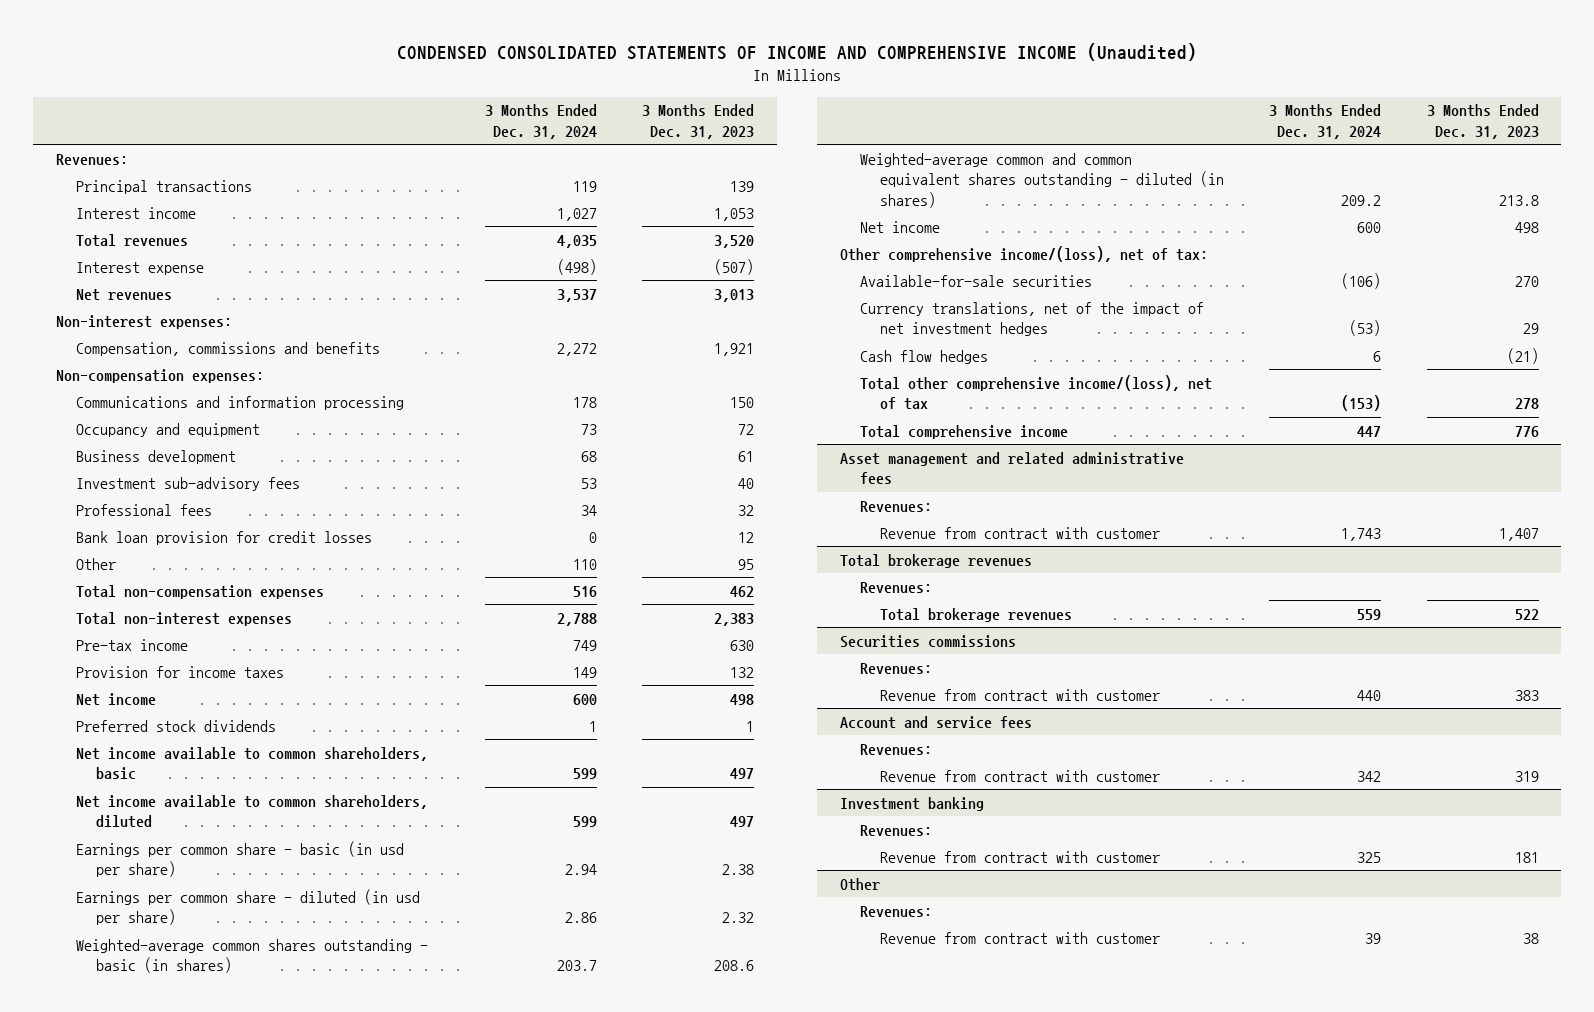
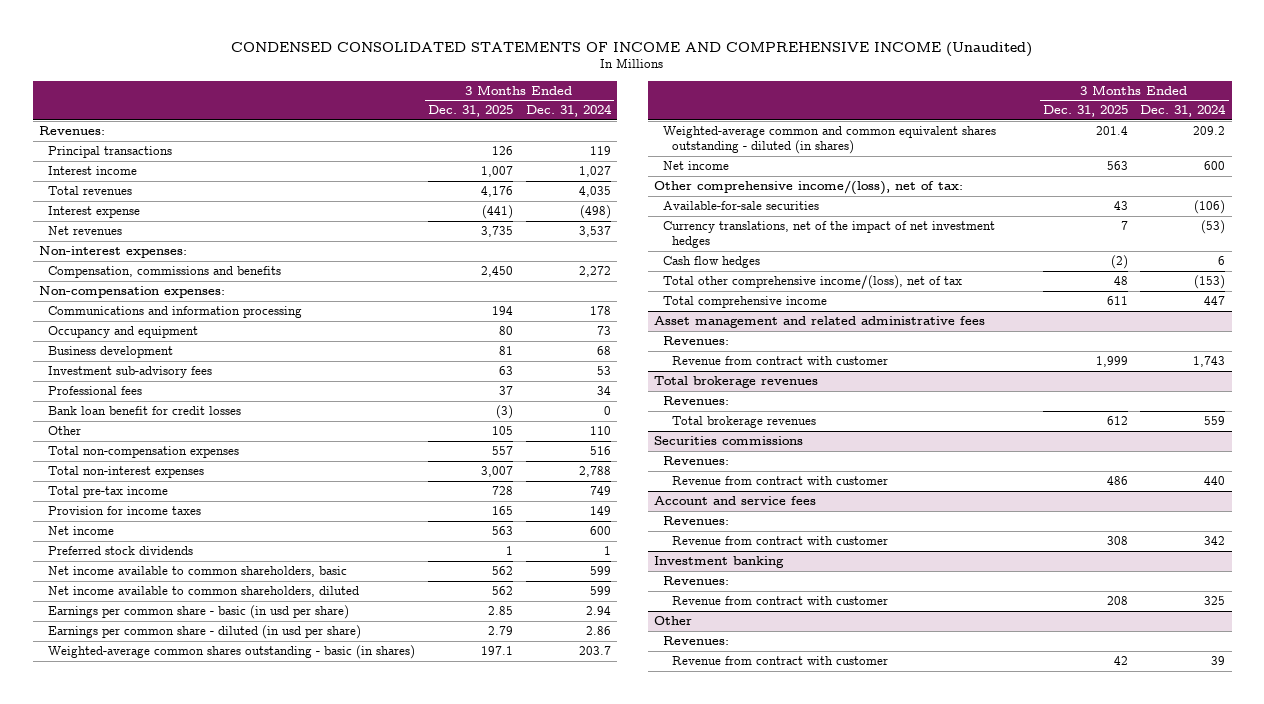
- | 3 Months Ended Dec. 31, 2024 | 3 Months Ended Dec. 31, 2023
+ | 3 Months Ended Dec. 31, 2025 | 3 Months Ended Dec. 31, 2024
- Bank loan provision for credit losses | 0 | 12
+ Bank loan benefit for credit losses | (3) | 0
- Pre-tax income | 749 | 630
+ Total pre-tax income | 728 | 749

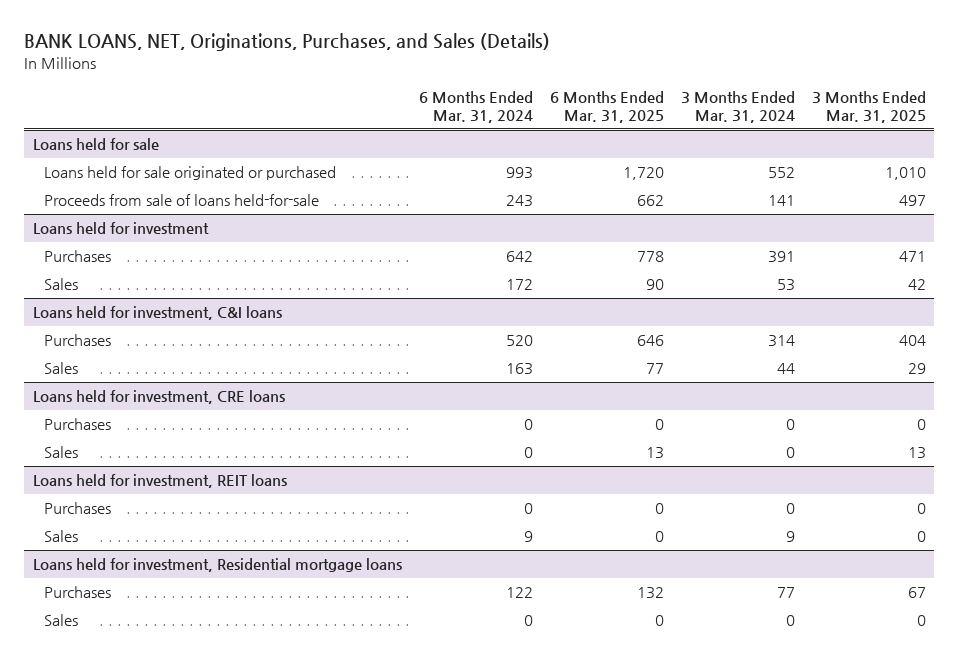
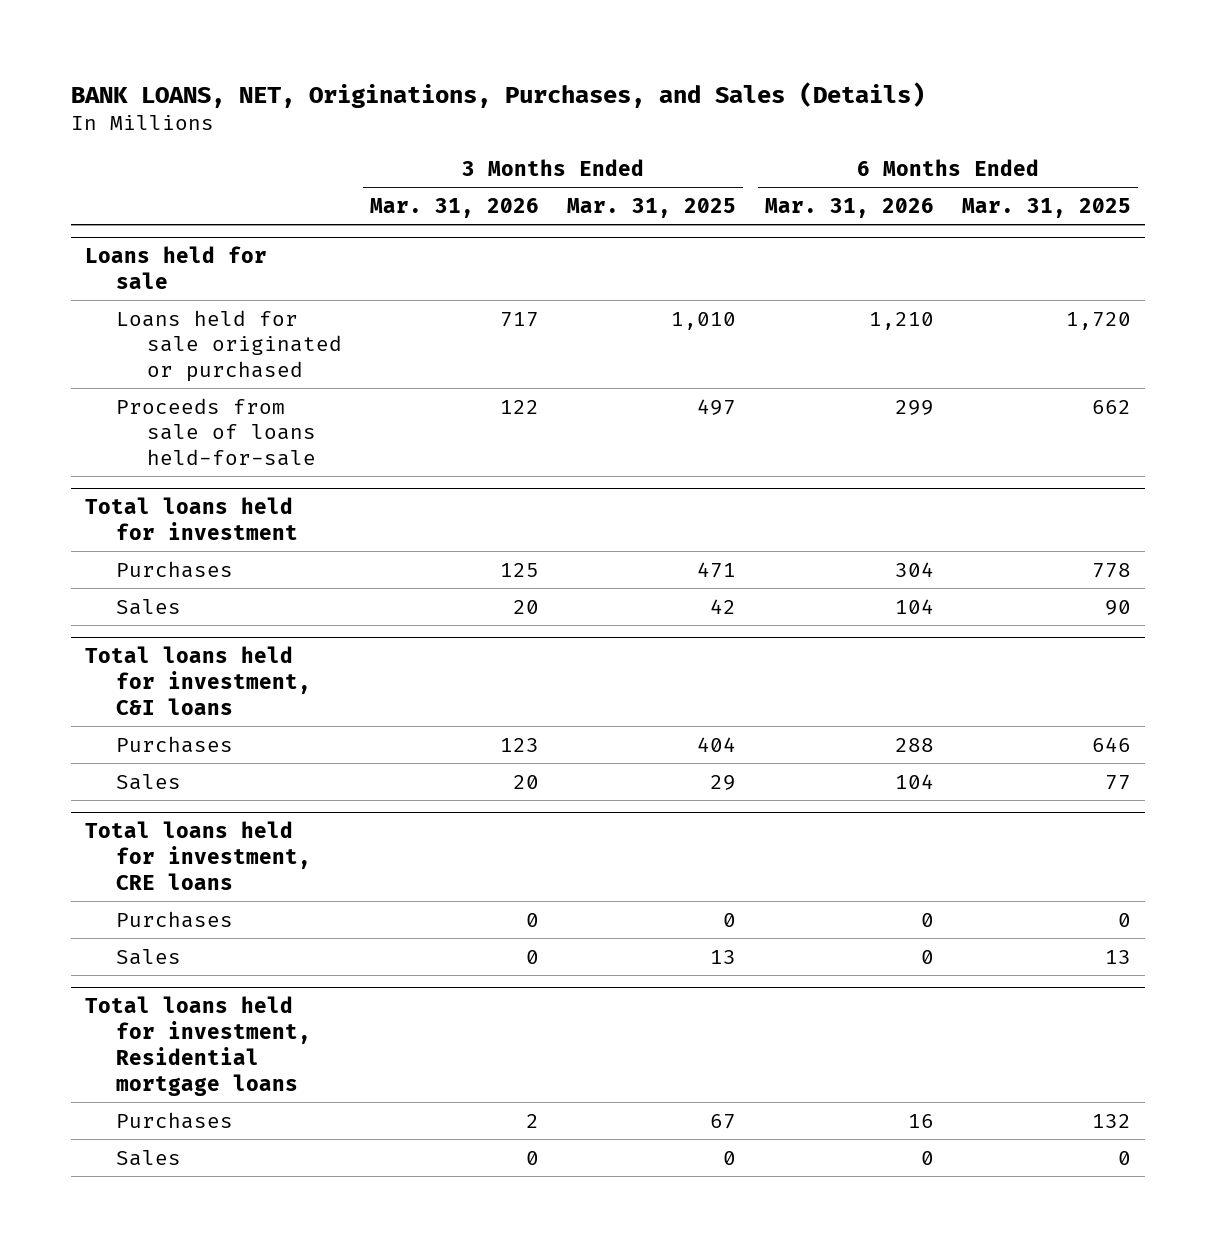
- | 6 Months Ended Mar. 31, 2024 | 6 Months Ended Mar. 31, 2025 | 3 Months Ended Mar. 31, 2024 | 3 Months Ended Mar. 31, 2025
+ | 3 Months Ended Mar. 31, 2026 | 3 Months Ended Mar. 31, 2025 | 6 Months Ended Mar. 31, 2026 | 6 Months Ended Mar. 31, 2025
- Loans held for investment
+ Total loans held for investment
- Loans held for investment, C&I loans
+ Total loans held for investment, C&I loans
- Loans held for investment, CRE loans
+ Total loans held for investment, CRE loans
- Loans held for investment, REIT loans
- Purchases | 0 | 0 | 0 | 0
- Sales | 9 | 0 | 9 | 0
- Loans held for investment, Residential mortgage loans
+ Total loans held for investment, Residential mortgage loans

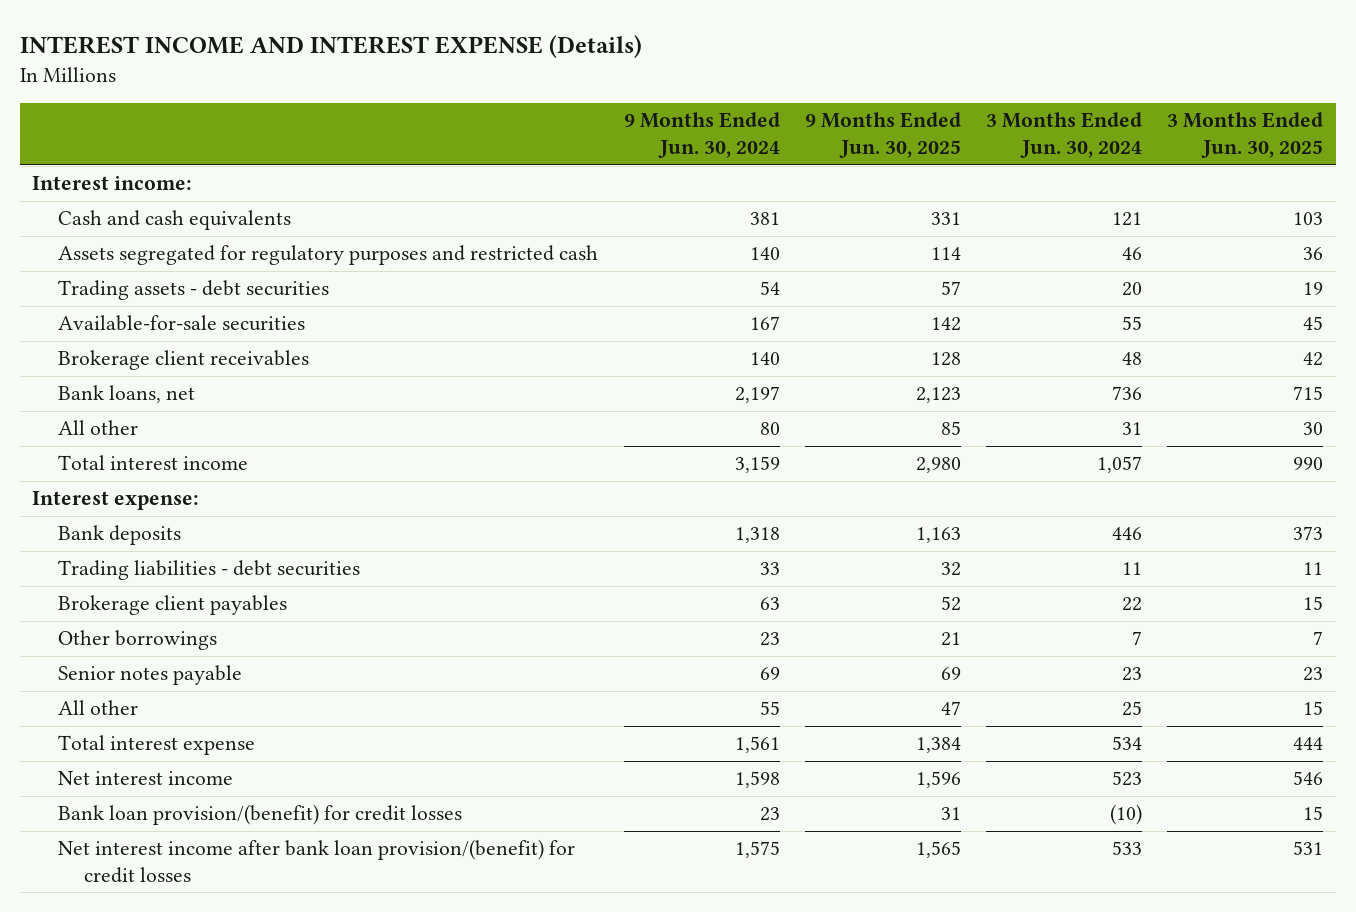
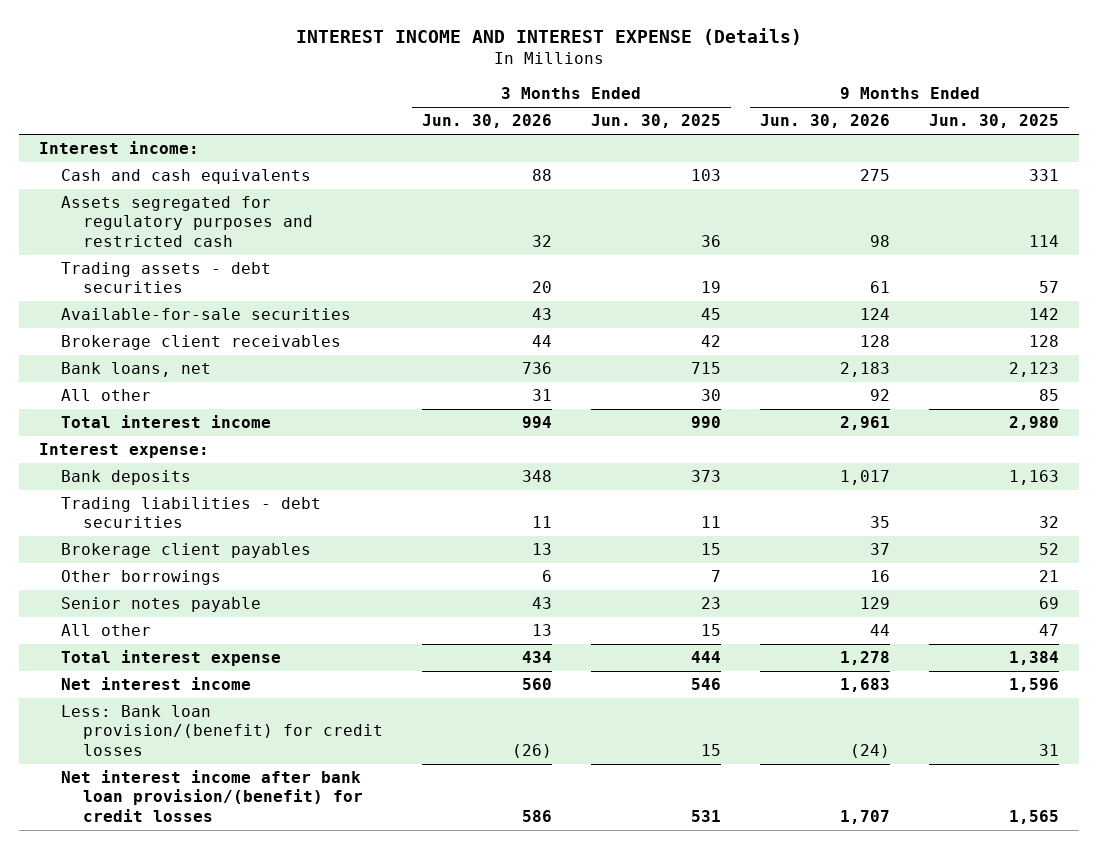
- | 9 Months Ended Jun. 30, 2024 | 9 Months Ended Jun. 30, 2025 | 3 Months Ended Jun. 30, 2024 | 3 Months Ended Jun. 30, 2025
+ | 3 Months Ended Jun. 30, 2026 | 3 Months Ended Jun. 30, 2025 | 9 Months Ended Jun. 30, 2026 | 9 Months Ended Jun. 30, 2025
- Bank loan provision/(benefit) for credit losses | 23 | 31 | (10) | 15
+ Less: Bank loan provision/(benefit) for credit losses | (26) | 15 | (24) | 31

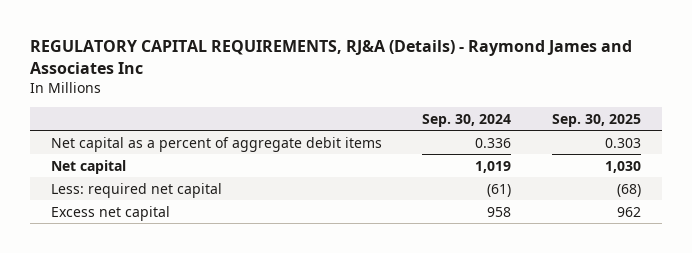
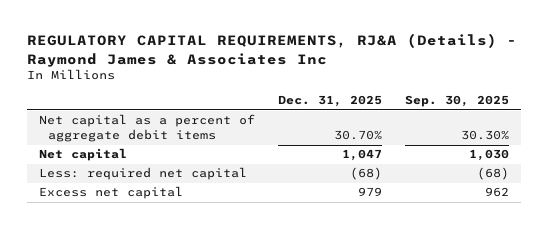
- REGULATORY CAPITAL REQUIREMENTS, RJ&A (Details) - Raymond James and Associates Inc
+ REGULATORY CAPITAL REQUIREMENTS, RJ&A (Details) - Raymond James & Associates Inc
- | Sep. 30, 2024 | Sep. 30, 2025
+ | Dec. 31, 2025 | Sep. 30, 2025
- Net capital as a percent of aggregate debit items | 0.336 | 0.303
+ Net capital as a percent of aggregate debit items | 30.70% | 30.30%

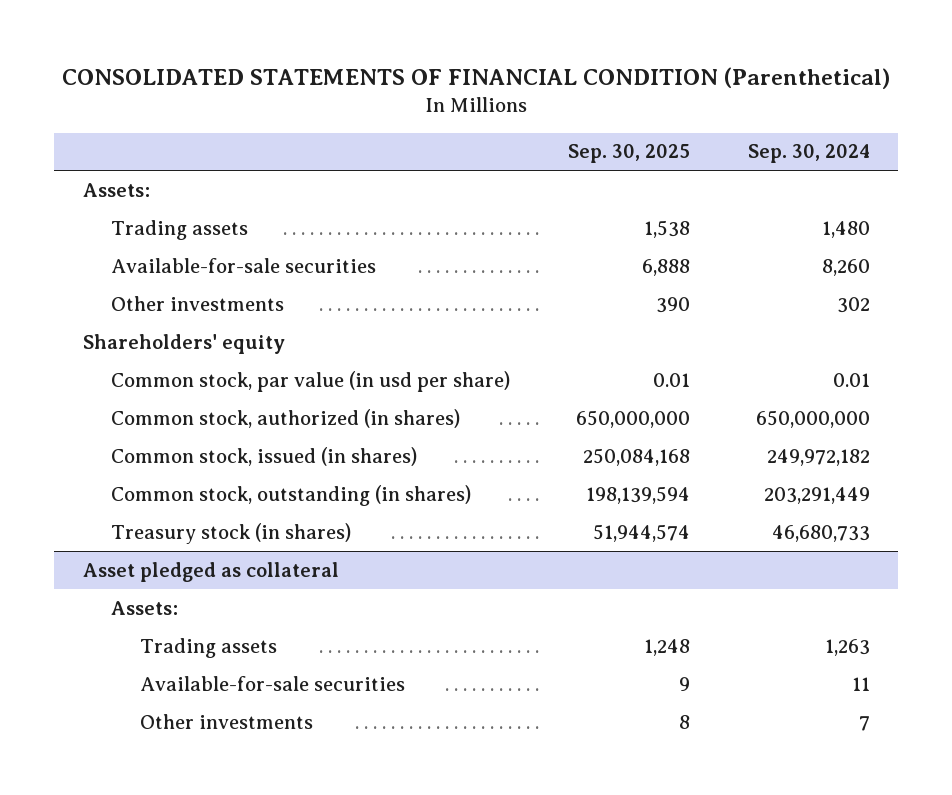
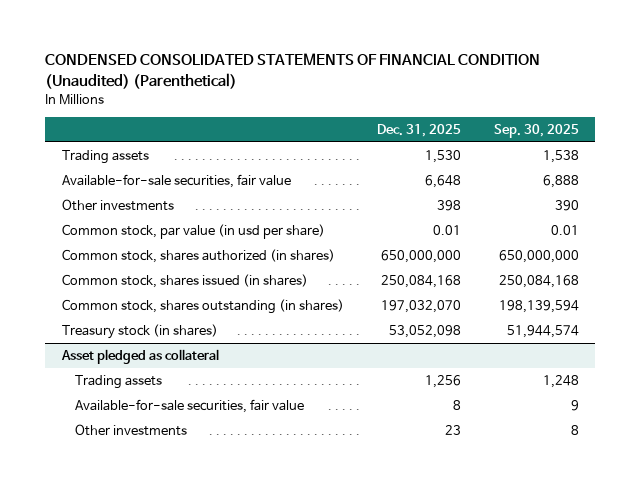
- CONSOLIDATED STATEMENTS OF FINANCIAL CONDITION (Parenthetical)
+ CONDENSED CONSOLIDATED STATEMENTS OF FINANCIAL CONDITION (Unaudited) (Parenthetical)
- | Sep. 30, 2025 | Sep. 30, 2024
+ | Dec. 31, 2025 | Sep. 30, 2025
- Assets:
- Available-for-sale securities | 6,888 | 8,260
+ Available-for-sale securities, fair value | 6,648 | 6,888
- Shareholders' equity
- Common stock, authorized (in shares) | 650,000,000 | 650,000,000
- Common stock, issued (in shares) | 250,084,168 | 249,972,182
- Common stock, outstanding (in shares) | 198,139,594 | 203,291,449
+ Common stock, shares authorized (in shares) | 650,000,000 | 650,000,000
+ Common stock, shares issued (in shares) | 250,084,168 | 250,084,168
+ Common stock, shares outstanding (in shares) | 197,032,070 | 198,139,594
@ Asset pledged as collateral
- Assets:
- Available-for-sale securities | 9 | 11
+ Available-for-sale securities, fair value | 8 | 9

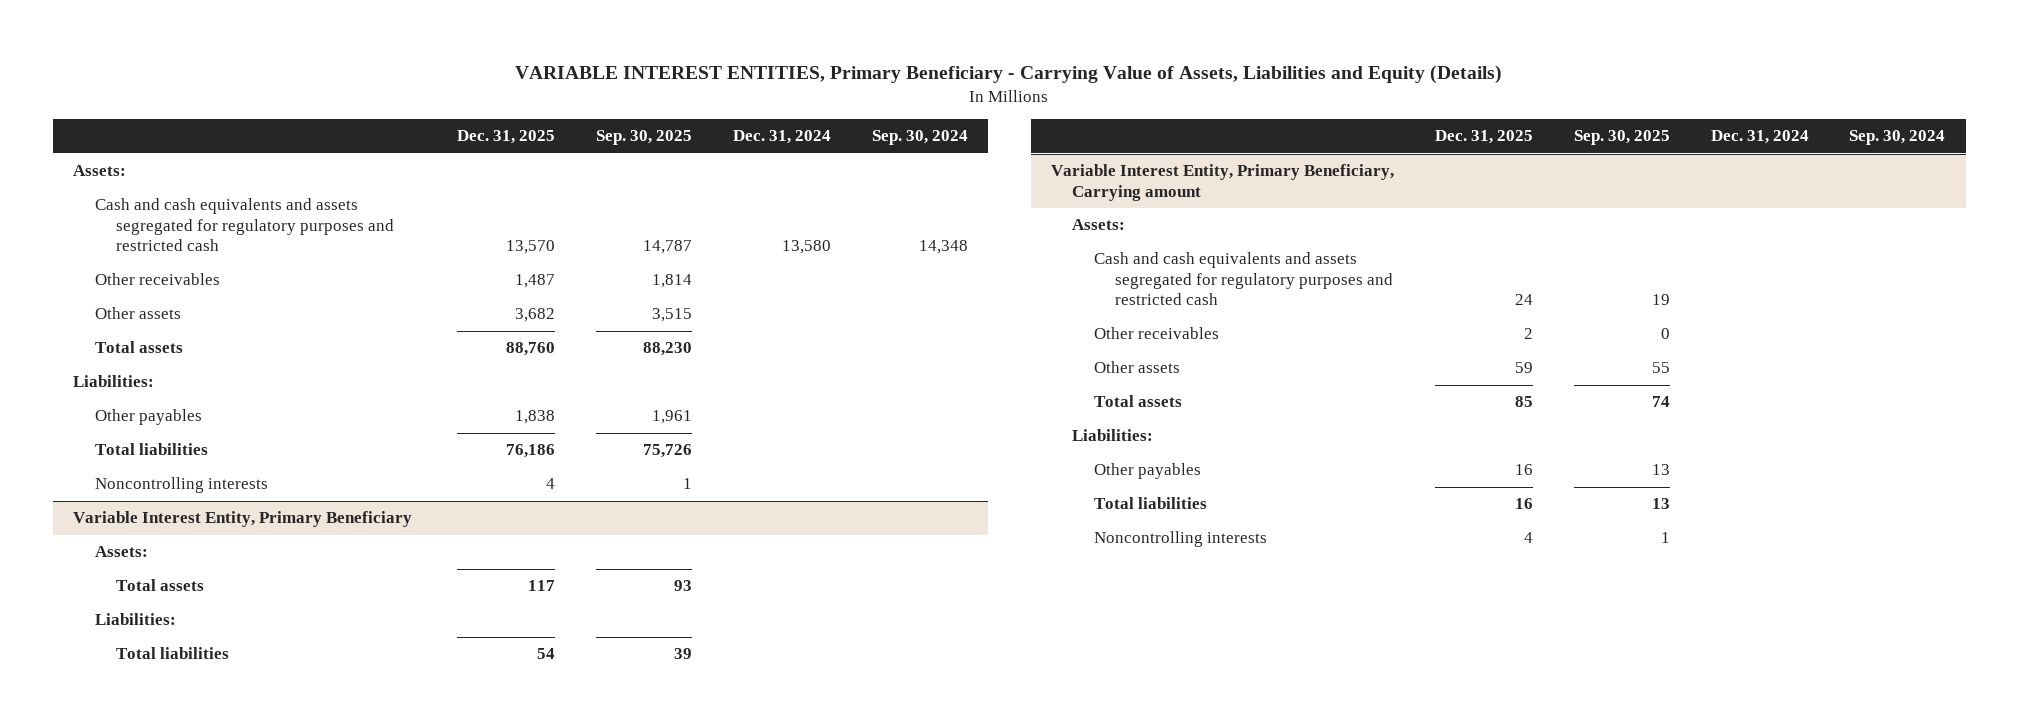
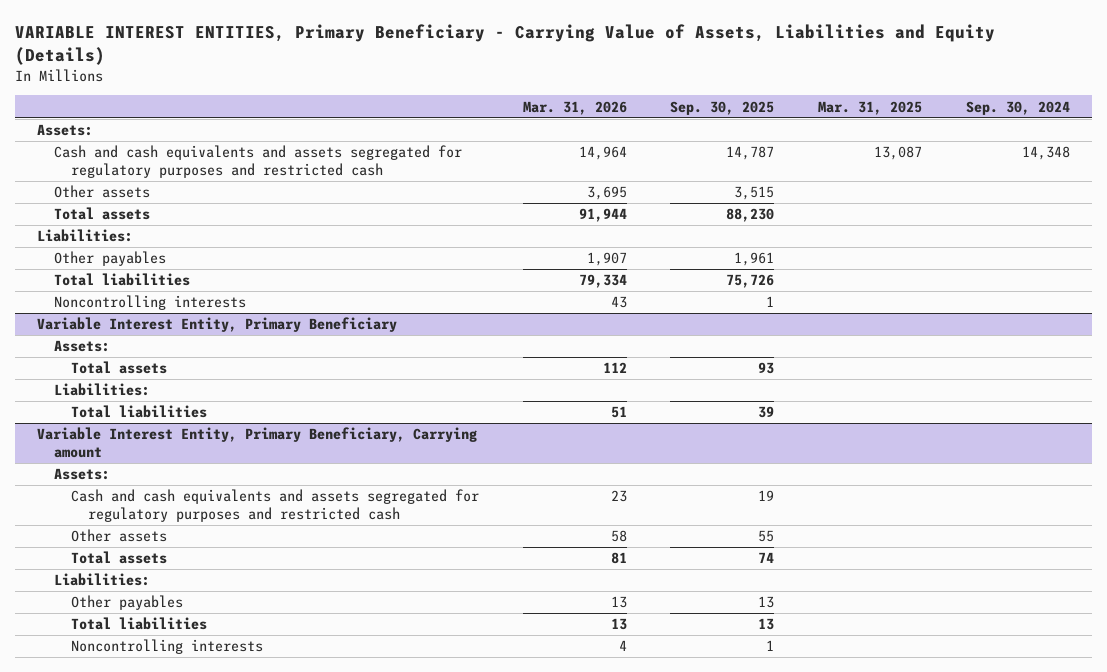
- | Dec. 31, 2025 | Sep. 30, 2025 | Dec. 31, 2024 | Sep. 30, 2024
+ | Mar. 31, 2026 | Sep. 30, 2025 | Mar. 31, 2025 | Sep. 30, 2024
- Other receivables | 1,487 | 1,814 | |
@ Variable Interest Entity, Primary Beneficiary, Carrying amount
- Other receivables | 2 | 0 | |

